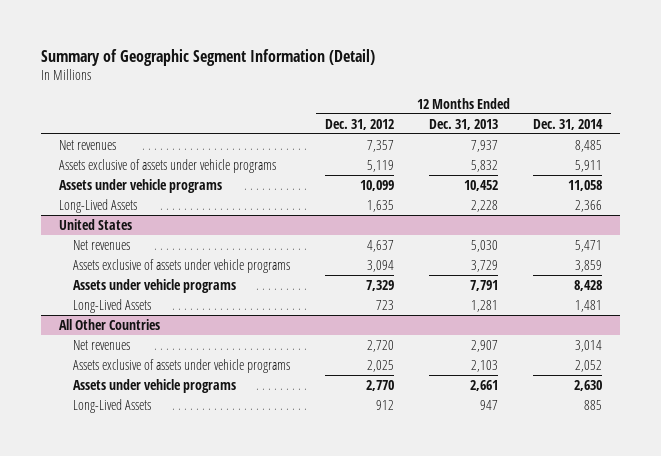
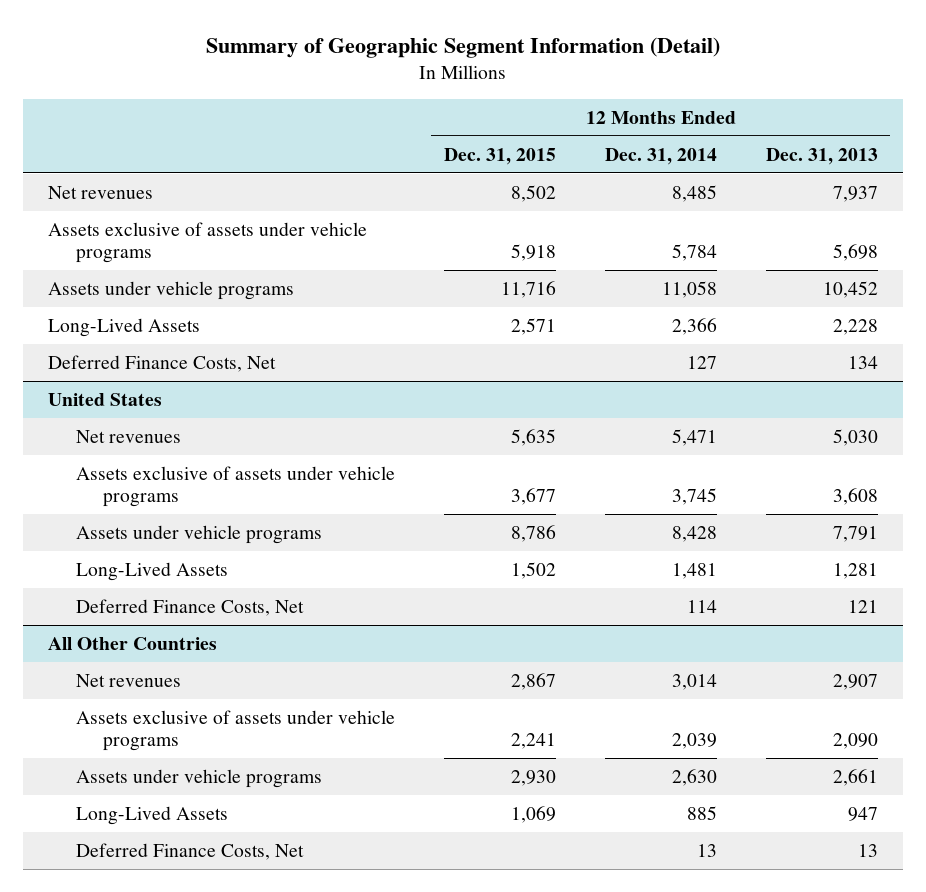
- | 12 Months Ended Dec. 31, 2012 | 12 Months Ended Dec. 31, 2013 | 12 Months Ended Dec. 31, 2014
+ | 12 Months Ended Dec. 31, 2015 | 12 Months Ended Dec. 31, 2014 | 12 Months Ended Dec. 31, 2013
- Assets exclusive of assets under vehicle programs | 5,119 | 5,832 | 5,911
+ Assets exclusive of assets under vehicle programs | 5,918 | 5,784 | 5,698
+ Deferred Finance Costs, Net | | 127 | 134
@ United States
- Assets exclusive of assets under vehicle programs | 3,094 | 3,729 | 3,859
+ Assets exclusive of assets under vehicle programs | 3,677 | 3,745 | 3,608
+ Deferred Finance Costs, Net | | 114 | 121
@ All Other Countries
- Assets exclusive of assets under vehicle programs | 2,025 | 2,103 | 2,052
+ Assets exclusive of assets under vehicle programs | 2,241 | 2,039 | 2,090
+ Deferred Finance Costs, Net | | 13 | 13

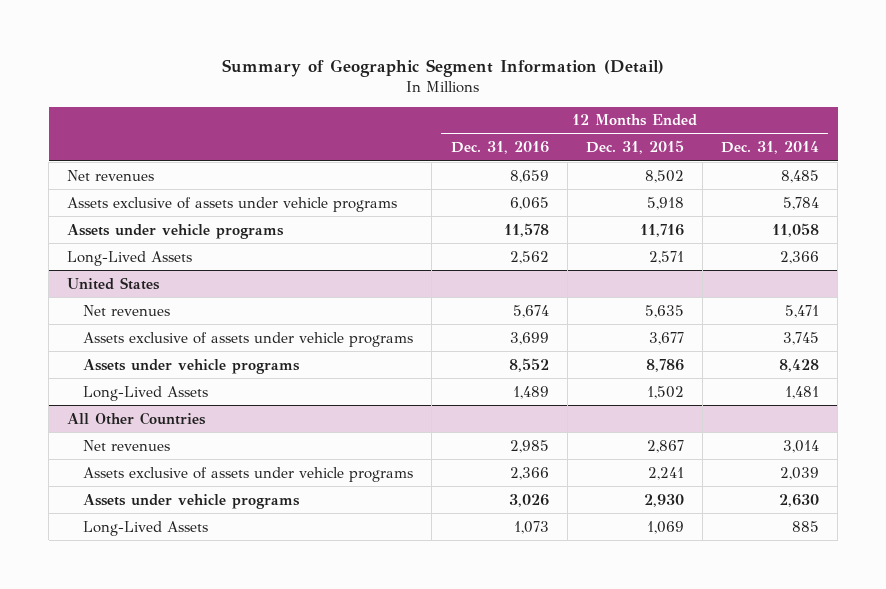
- | 12 Months Ended Dec. 31, 2015 | 12 Months Ended Dec. 31, 2014 | 12 Months Ended Dec. 31, 2013
+ | 12 Months Ended Dec. 31, 2016 | 12 Months Ended Dec. 31, 2015 | 12 Months Ended Dec. 31, 2014
- Deferred Finance Costs, Net | | 127 | 134
@ United States
- Deferred Finance Costs, Net | | 114 | 121
@ All Other Countries
- Deferred Finance Costs, Net | | 13 | 13

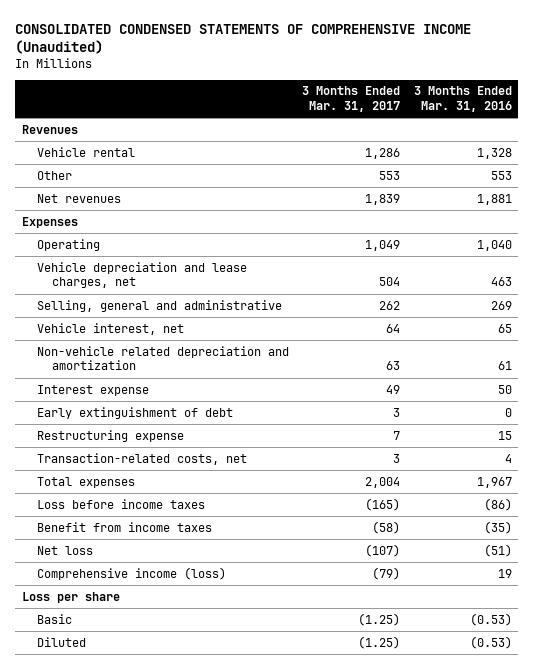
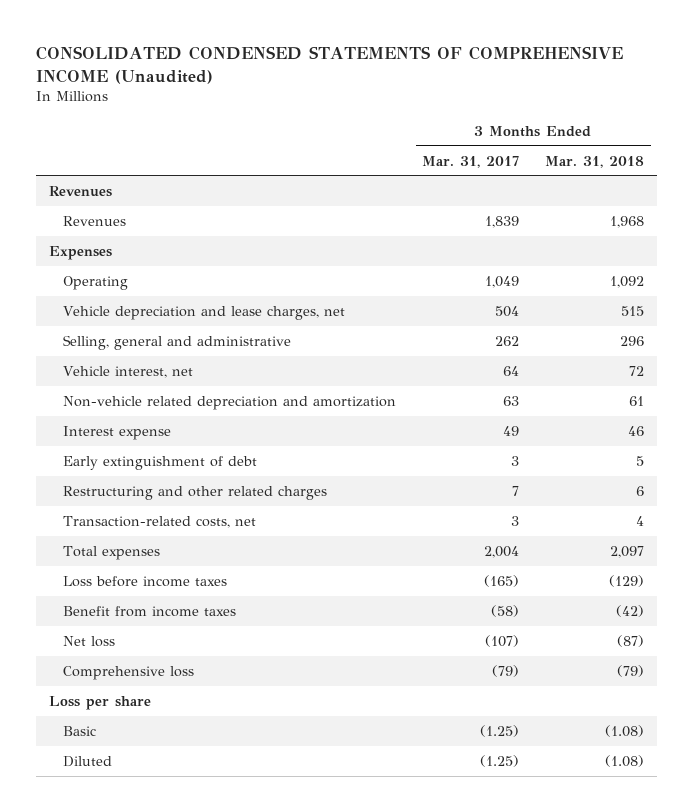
- | 3 Months Ended Mar. 31, 2017 | 3 Months Ended Mar. 31, 2016
+ | 3 Months Ended Mar. 31, 2017 | 3 Months Ended Mar. 31, 2018
- Vehicle rental | 1,286 | 1,328
- Other | 553 | 553
- Net revenues | 1,839 | 1,881
+ Revenues | 1,839 | 1,968
- Restructuring expense | 7 | 15
+ Restructuring and other related charges | 7 | 6
- Comprehensive income (loss) | (79) | 19
+ Comprehensive loss | (79) | (79)

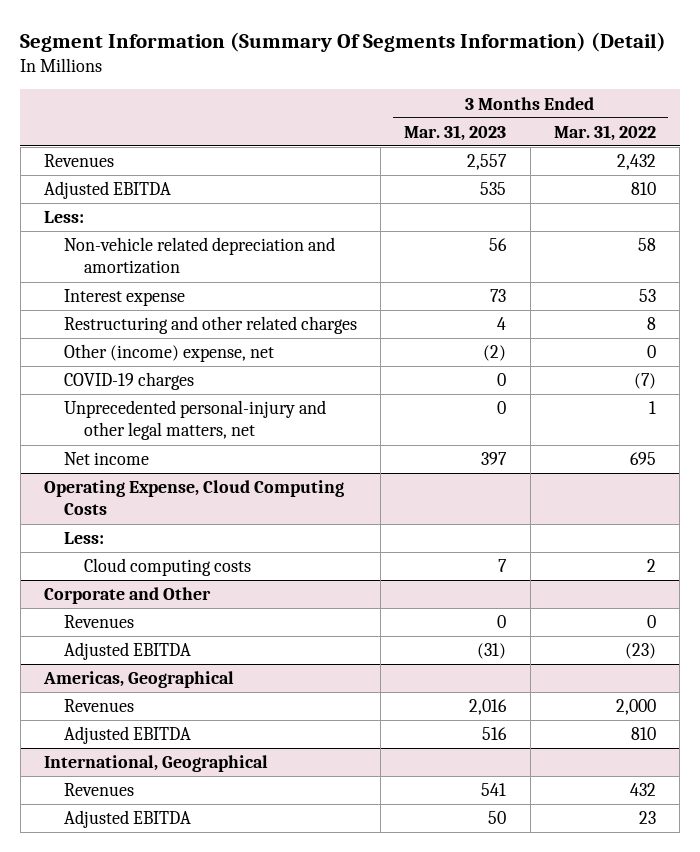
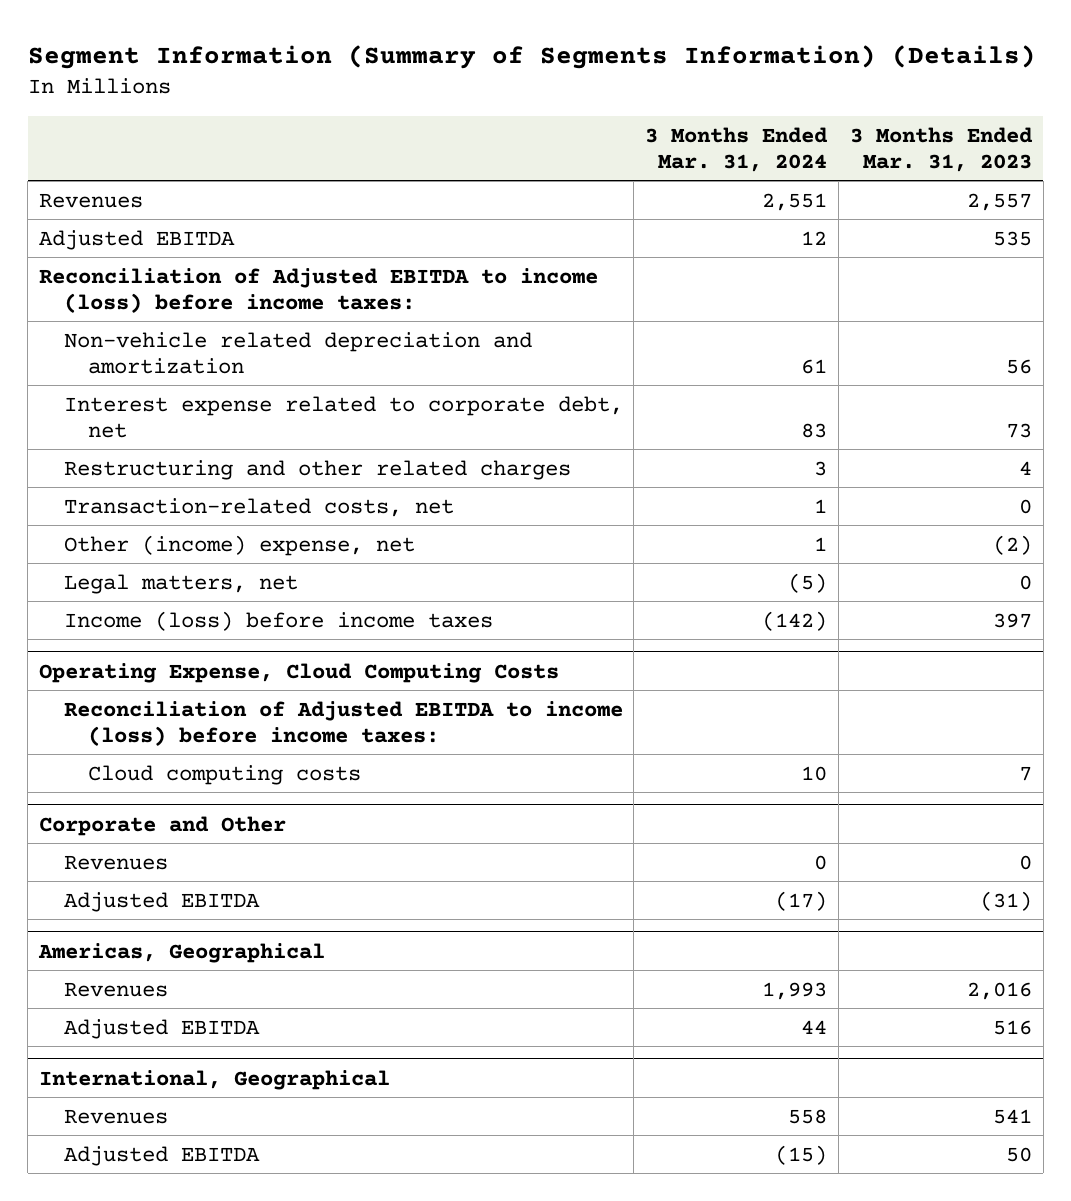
- Segment Information (Summary Of Segments Information) (Detail)
+ Segment Information (Summary of Segments Information) (Details)
- | 3 Months Ended Mar. 31, 2023 | 3 Months Ended Mar. 31, 2022
+ | 3 Months Ended Mar. 31, 2024 | 3 Months Ended Mar. 31, 2023
- Less:
+ Reconciliation of Adjusted EBITDA to income (loss) before income taxes:
- Interest expense | 73 | 53
+ Interest expense related to corporate debt, net | 83 | 73
+ Transaction-related costs, net | 1 | 0
- COVID-19 charges | 0 | (7)
- Unprecedented personal-injury and other legal matters, net | 0 | 1
- Net income | 397 | 695
+ Legal matters, net | (5) | 0
+ Income (loss) before income taxes | (142) | 397
@ Operating Expense, Cloud Computing Costs
- Less:
+ Reconciliation of Adjusted EBITDA to income (loss) before income taxes:

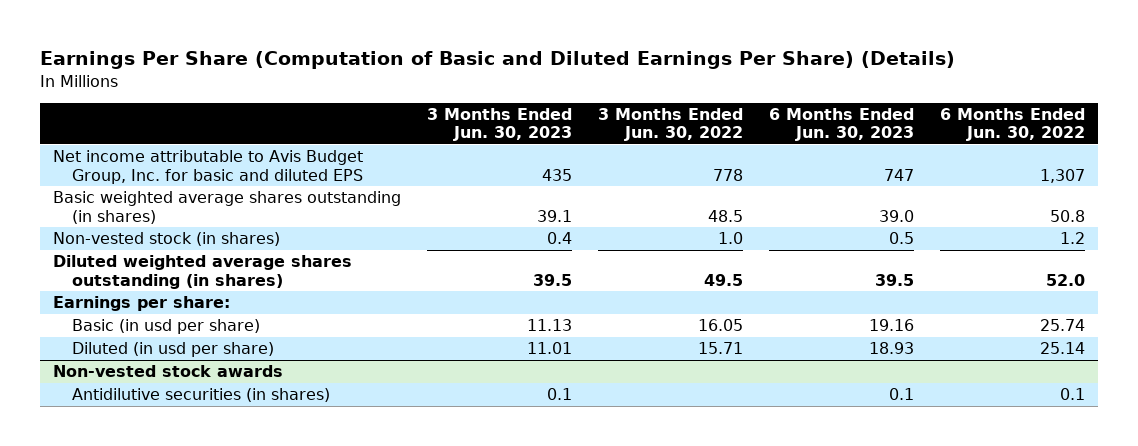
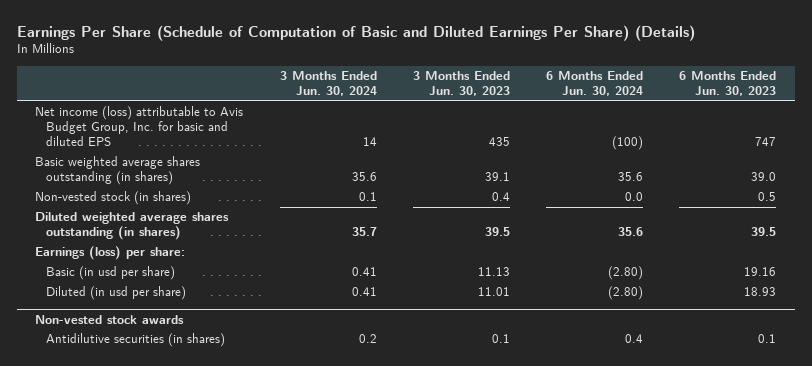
- Earnings Per Share (Computation of Basic and Diluted Earnings Per Share) (Details)
+ Earnings Per Share (Schedule of Computation of Basic and Diluted Earnings Per Share) (Details)
- | 3 Months Ended Jun. 30, 2023 | 3 Months Ended Jun. 30, 2022 | 6 Months Ended Jun. 30, 2023 | 6 Months Ended Jun. 30, 2022
+ | 3 Months Ended Jun. 30, 2024 | 3 Months Ended Jun. 30, 2023 | 6 Months Ended Jun. 30, 2024 | 6 Months Ended Jun. 30, 2023
- Net income attributable to Avis Budget Group, Inc. for basic and diluted EPS | 435 | 778 | 747 | 1,307
+ Net income (loss) attributable to Avis Budget Group, Inc. for basic and diluted EPS | 14 | 435 | (100) | 747
- Earnings per share:
+ Earnings (loss) per share:

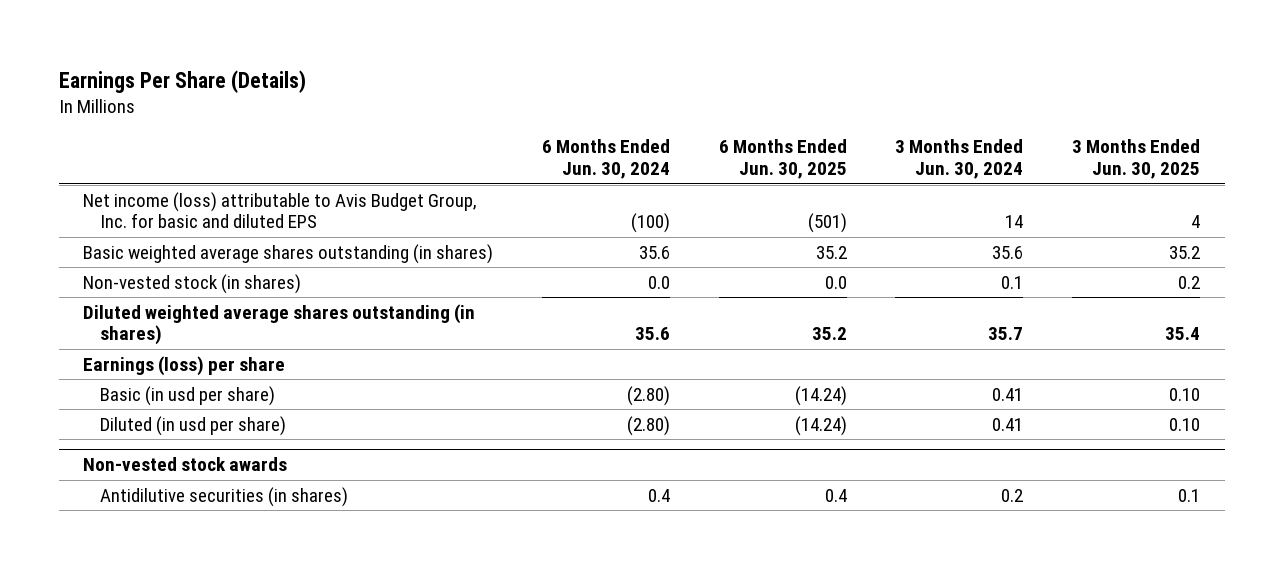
- Earnings Per Share (Schedule of Computation of Basic and Diluted Earnings Per Share) (Details)
+ Earnings Per Share (Details)
- | 3 Months Ended Jun. 30, 2024 | 3 Months Ended Jun. 30, 2023 | 6 Months Ended Jun. 30, 2024 | 6 Months Ended Jun. 30, 2023
+ | 6 Months Ended Jun. 30, 2024 | 6 Months Ended Jun. 30, 2025 | 3 Months Ended Jun. 30, 2024 | 3 Months Ended Jun. 30, 2025
- Earnings (loss) per share:
+ Earnings (loss) per share

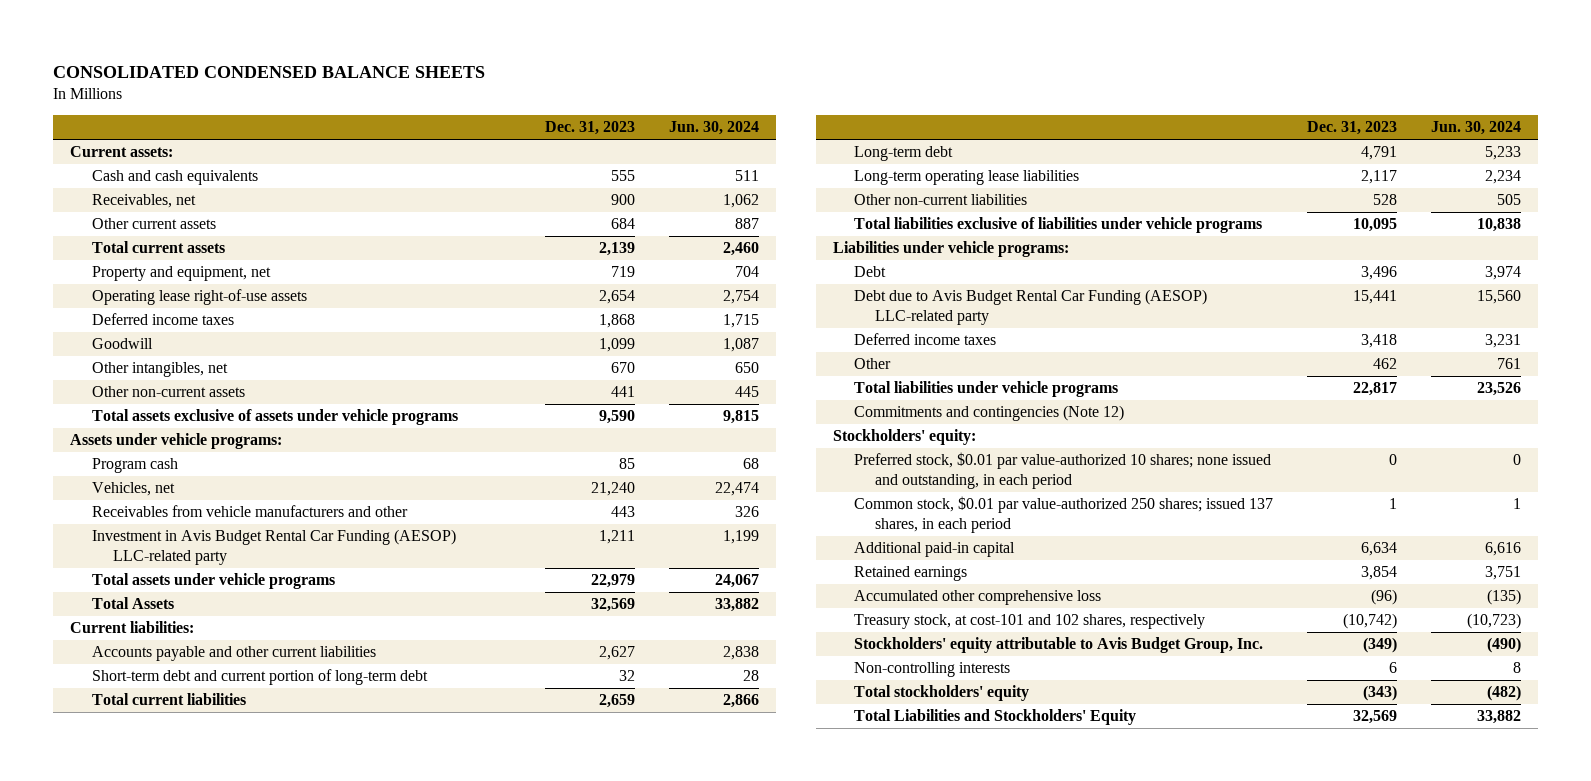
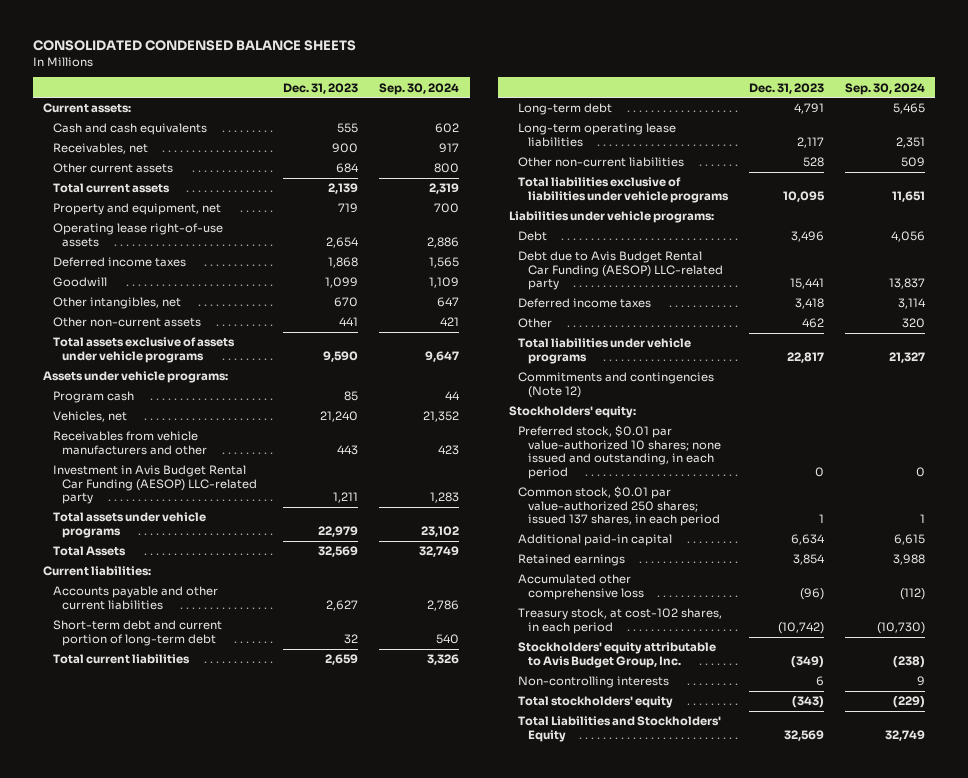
- | Dec. 31, 2023 | Jun. 30, 2024
+ | Dec. 31, 2023 | Sep. 30, 2024
- Treasury stock, at cost-101 and 102 shares, respectively | (10,742) | (10,723)
+ Treasury stock, at cost-102 shares, in each period | (10,742) | (10,730)

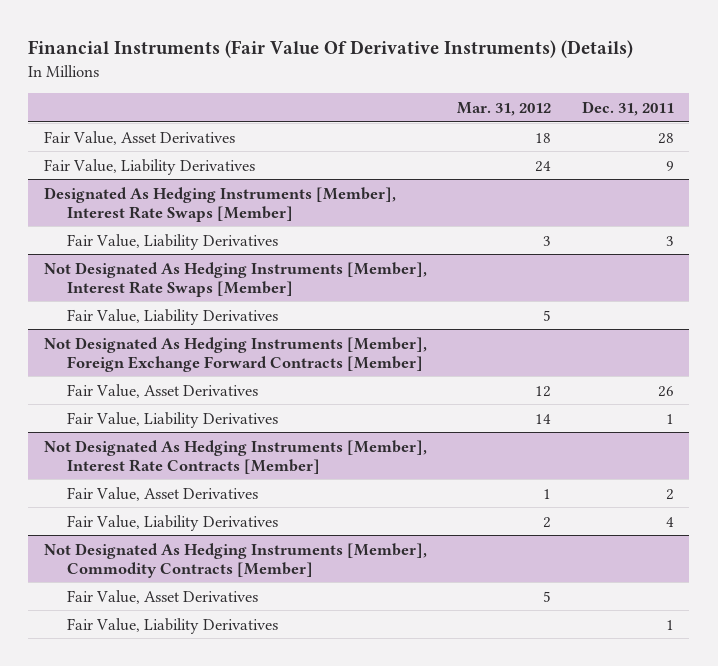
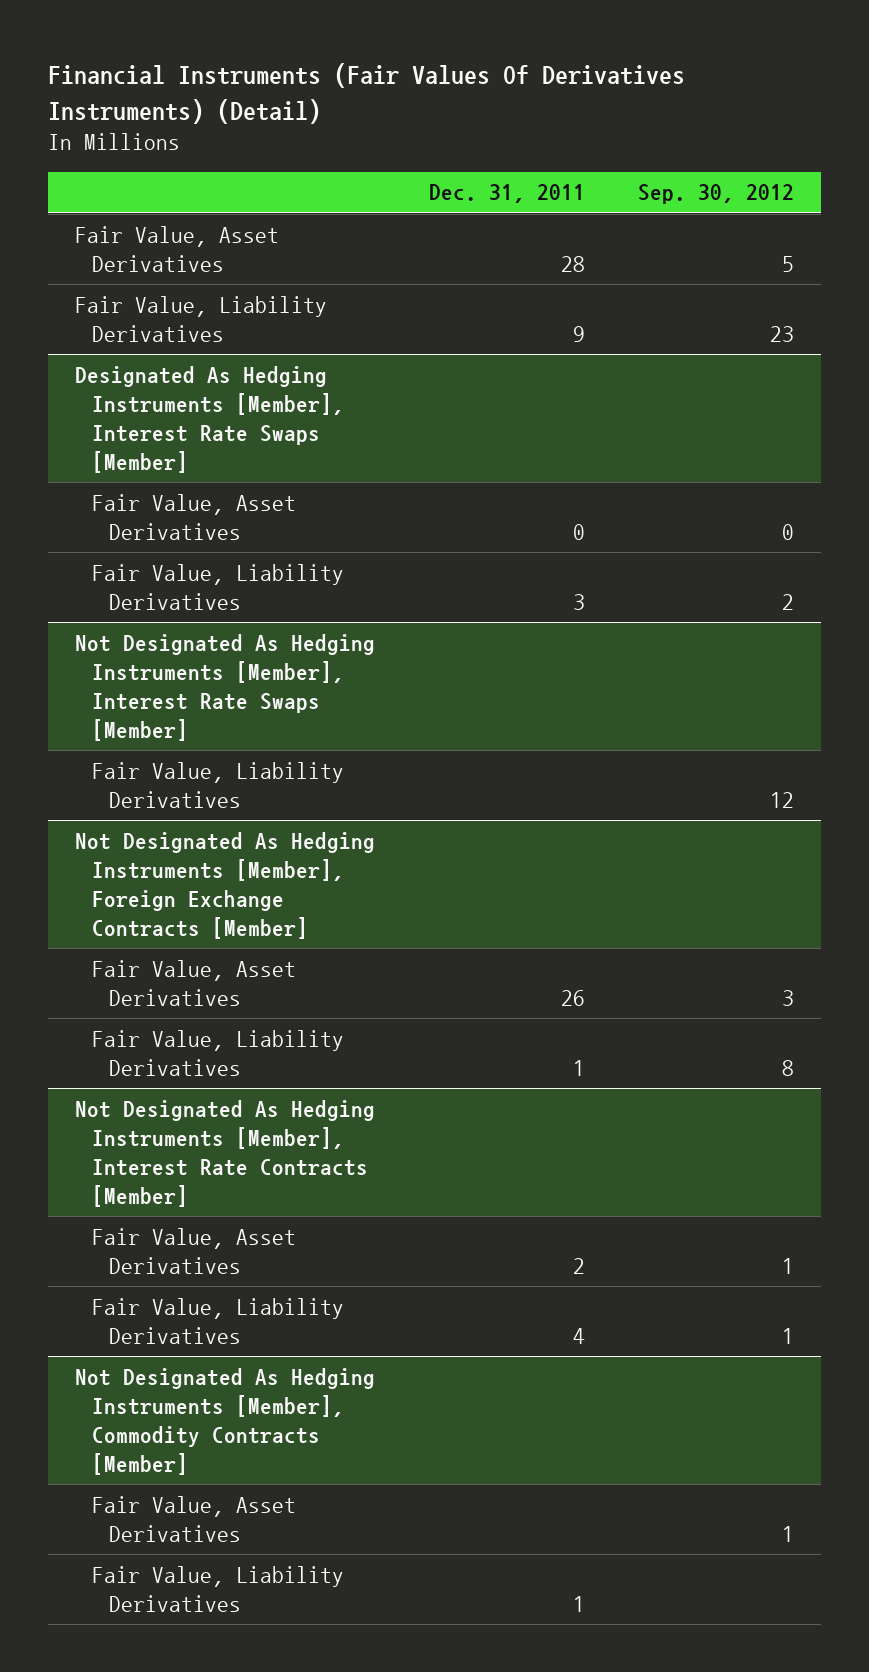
- Financial Instruments (Fair Value Of Derivative Instruments) (Details)
+ Financial Instruments (Fair Values Of Derivatives Instruments) (Detail)
- | Mar. 31, 2012 | Dec. 31, 2011
+ | Dec. 31, 2011 | Sep. 30, 2012
@ Designated As Hedging Instruments [Member], Interest Rate Swaps [Member]
+ Fair Value, Asset Derivatives | 0 | 0
- Not Designated As Hedging Instruments [Member], Foreign Exchange Forward Contracts [Member]
+ Not Designated As Hedging Instruments [Member], Foreign Exchange Contracts [Member]

